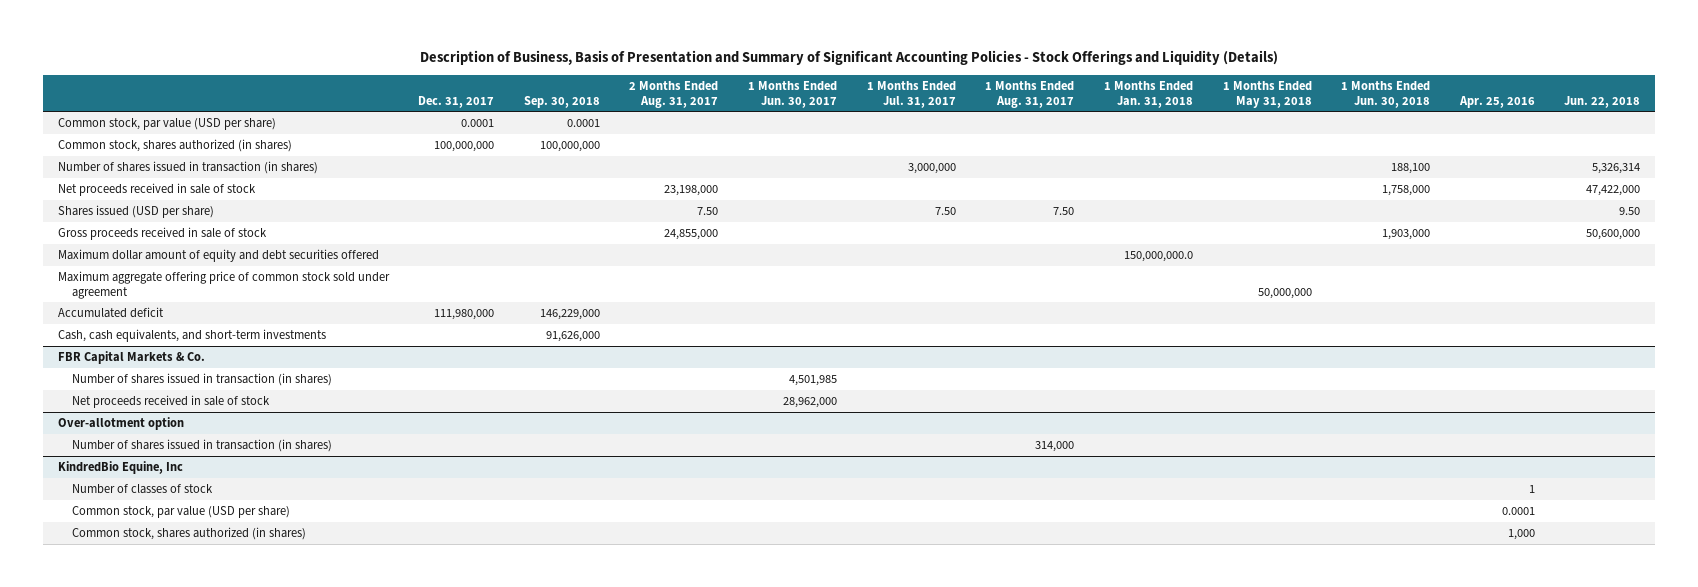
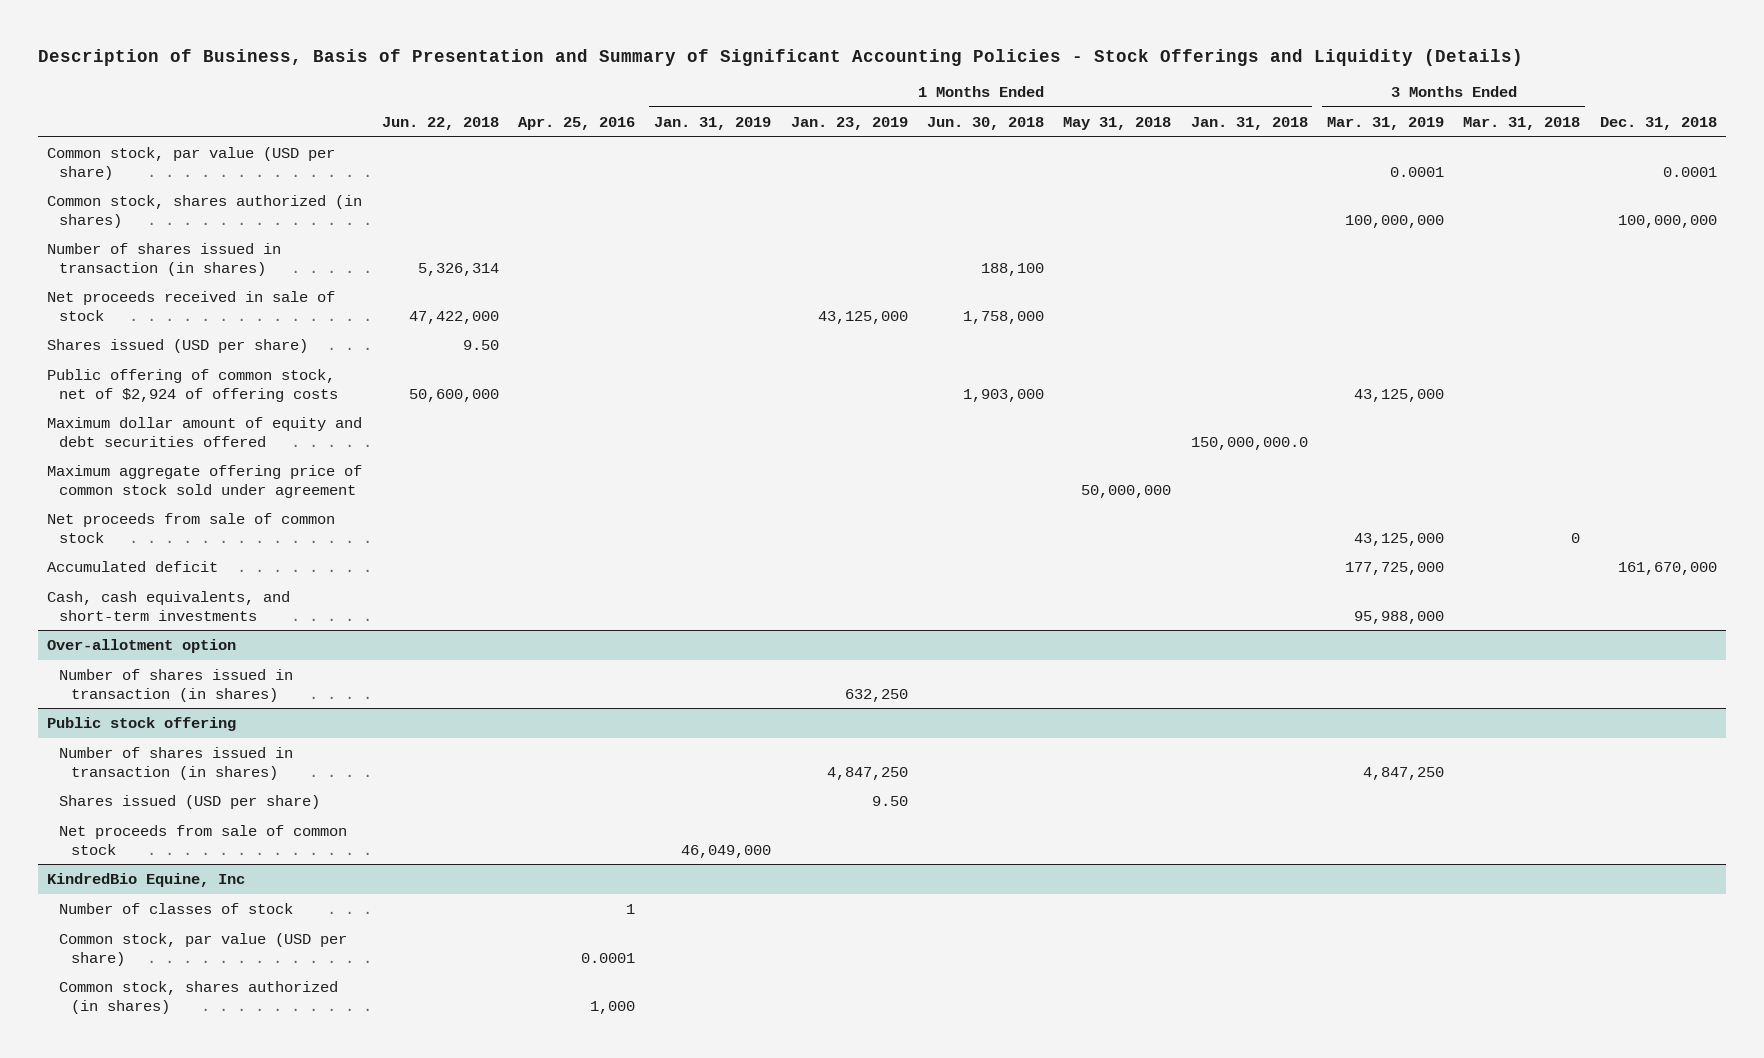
- | Dec. 31, 2017 | Sep. 30, 2018 | 2 Months Ended Aug. 31, 2017 | 1 Months Ended Jun. 30, 2017 | 1 Months Ended Jul. 31, 2017 | 1 Months Ended Aug. 31, 2017 | 1 Months Ended Jan. 31, 2018 | 1 Months Ended May 31, 2018 | 1 Months Ended Jun. 30, 2018 | Apr. 25, 2016 | Jun. 22, 2018
+ | Jun. 22, 2018 | Apr. 25, 2016 | 1 Months Ended Jan. 31, 2019 | 1 Months Ended Jan. 23, 2019 | 1 Months Ended Jun. 30, 2018 | 1 Months Ended May 31, 2018 | 1 Months Ended Jan. 31, 2018 | 3 Months Ended Mar. 31, 2019 | 3 Months Ended Mar. 31, 2018 | Dec. 31, 2018
- Gross proceeds received in sale of stock | | | 24,855,000 | | | | | | 1,903,000 | | 50,600,000
+ Public offering of common stock, net of $2,924 of offering costs | 50,600,000 | | | | 1,903,000 | | | 43,125,000 | |
+ Net proceeds from sale of common stock | | | | | | | | 43,125,000 | 0 |
- FBR Capital Markets & Co.
- Number of shares issued in transaction (in shares) | | | | 4,501,985 | | | | | | |
- Net proceeds received in sale of stock | | | | 28,962,000 | | | | | | |
+ Public stock offering
+ Number of shares issued in transaction (in shares) | | | | 4,847,250 | | | | 4,847,250 | |
+ Shares issued (USD per share) | | | | 9.50 | | | | | |
+ Net proceeds from sale of common stock | | | 46,049,000 | | | | | | |

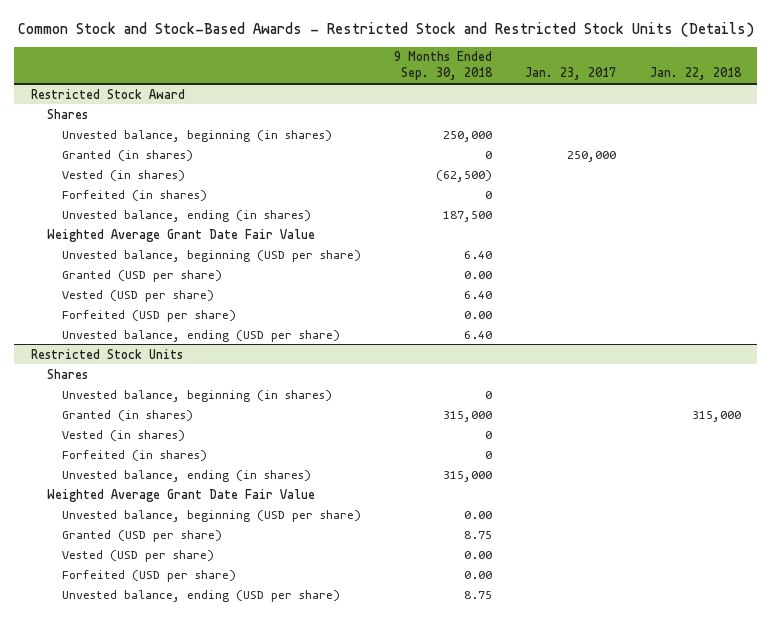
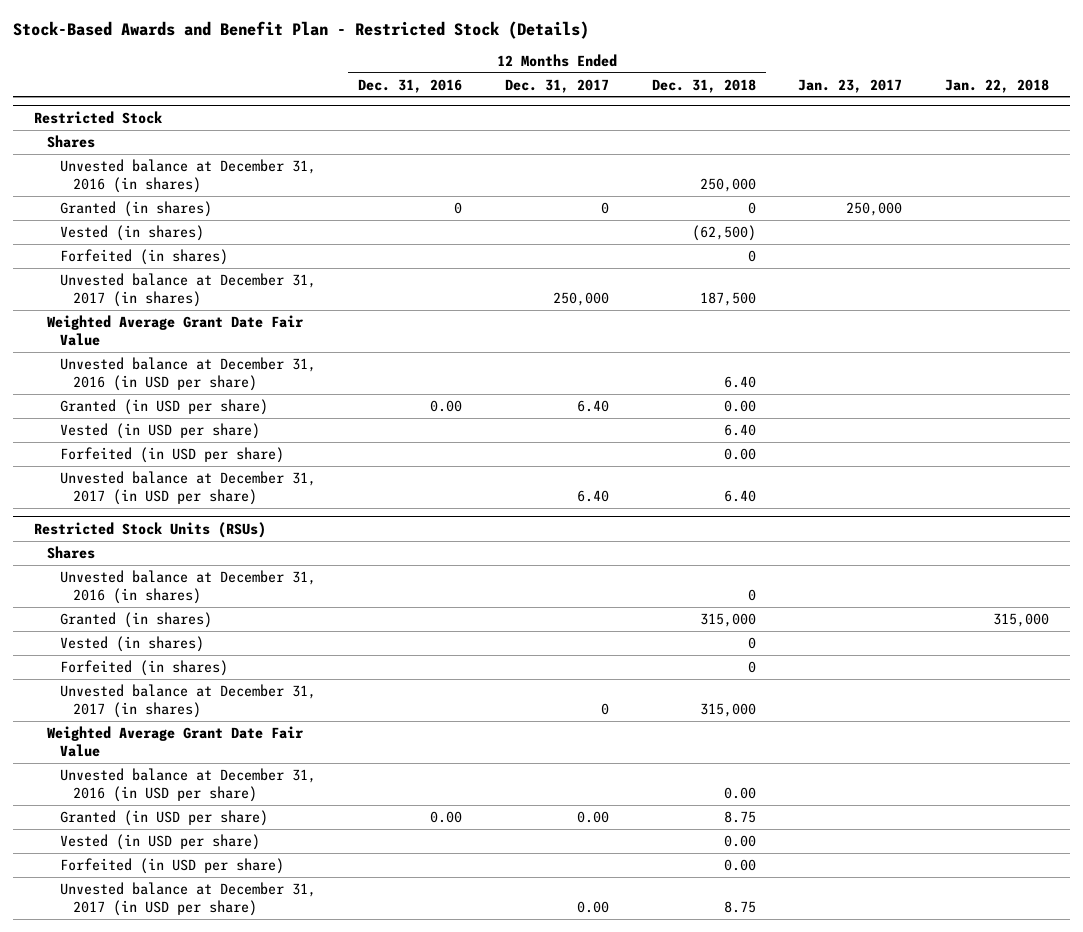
- Common Stock and Stock-Based Awards - Restricted Stock and Restricted Stock Units (Details)
+ Stock-Based Awards and Benefit Plan - Restricted Stock (Details)
- | 9 Months Ended Sep. 30, 2018 | Jan. 23, 2017 | Jan. 22, 2018
+ | 12 Months Ended Dec. 31, 2016 | 12 Months Ended Dec. 31, 2017 | 12 Months Ended Dec. 31, 2018 | Jan. 23, 2017 | Jan. 22, 2018
- Restricted Stock Award
+ Restricted Stock
- Unvested balance, beginning (in shares) | 250,000 | |
+ Unvested balance at December 31, 2016 (in shares) | | | 250,000 | |
- Unvested balance, ending (in shares) | 187,500 | |
+ Unvested balance at December 31, 2017 (in shares) | | 250,000 | 187,500 | |
- Unvested balance, beginning (USD per share) | 6.40 | |
- Granted (USD per share) | 0.00 | |
- Vested (USD per share) | 6.40 | |
- Forfeited (USD per share) | 0.00 | |
- Unvested balance, ending (USD per share) | 6.40 | |
- Restricted Stock Units
+ Unvested balance at December 31, 2016 (in USD per share) | | | 6.40 | |
+ Granted (in USD per share) | 0.00 | 6.40 | 0.00 | |
+ Vested (in USD per share) | | | 6.40 | |
+ Forfeited (in USD per share) | | | 0.00 | |
+ Unvested balance at December 31, 2017 (in USD per share) | | 6.40 | 6.40 | |
+ Restricted Stock Units (RSUs)
- Unvested balance, beginning (in shares) | 0 | |
+ Unvested balance at December 31, 2016 (in shares) | | | 0 | |
- Unvested balance, ending (in shares) | 315,000 | |
+ Unvested balance at December 31, 2017 (in shares) | | 0 | 315,000 | |
- Unvested balance, beginning (USD per share) | 0.00 | |
- Granted (USD per share) | 8.75 | |
- Vested (USD per share) | 0.00 | |
- Forfeited (USD per share) | 0.00 | |
- Unvested balance, ending (USD per share) | 8.75 | |
+ Unvested balance at December 31, 2016 (in USD per share) | | | 0.00 | |
+ Granted (in USD per share) | 0.00 | 0.00 | 8.75 | |
+ Vested (in USD per share) | | | 0.00 | |
+ Forfeited (in USD per share) | | | 0.00 | |
+ Unvested balance at December 31, 2017 (in USD per share) | | 0.00 | 8.75 | |

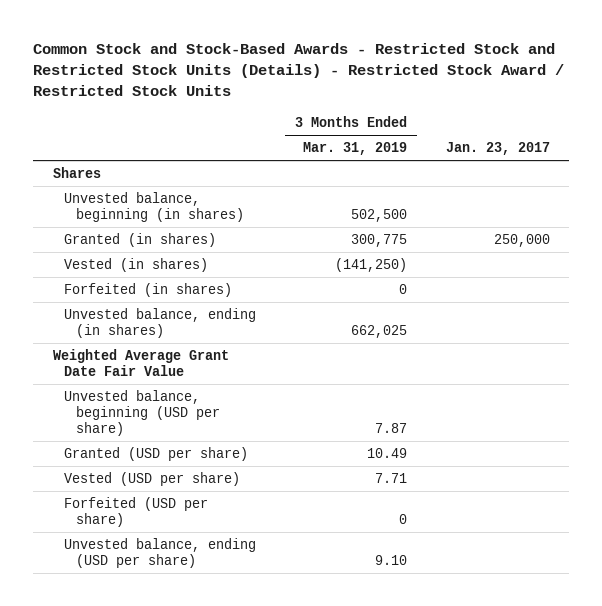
- Stock-Based Awards and Benefit Plan - Restricted Stock (Details)
+ Common Stock and Stock-Based Awards - Restricted Stock and Restricted Stock Units (Details) - Restricted Stock Award / Restricted Stock Units
- | 12 Months Ended Dec. 31, 2016 | 12 Months Ended Dec. 31, 2017 | 12 Months Ended Dec. 31, 2018 | Jan. 23, 2017 | Jan. 22, 2018
+ | 3 Months Ended Mar. 31, 2019 | Jan. 23, 2017
- Restricted Stock
- Unvested balance at December 31, 2016 (in shares) | | | 250,000 | |
+ Unvested balance, beginning (in shares) | 502,500 |
- Unvested balance at December 31, 2017 (in shares) | | 250,000 | 187,500 | |
+ Unvested balance, ending (in shares) | 662,025 |
- Unvested balance at December 31, 2016 (in USD per share) | | | 6.40 | |
- Granted (in USD per share) | 0.00 | 6.40 | 0.00 | |
- Vested (in USD per share) | | | 6.40 | |
- Forfeited (in USD per share) | | | 0.00 | |
- Unvested balance at December 31, 2017 (in USD per share) | | 6.40 | 6.40 | |
- Restricted Stock Units (RSUs)
- Shares
- Unvested balance at December 31, 2016 (in shares) | | | 0 | |
- Granted (in shares) | | | 315,000 | | 315,000
- Vested (in shares) | | | 0 | |
- Forfeited (in shares) | | | 0 | |
- Unvested balance at December 31, 2017 (in shares) | | 0 | 315,000 | |
- Weighted Average Grant Date Fair Value
- Unvested balance at December 31, 2016 (in USD per share) | | | 0.00 | |
- Granted (in USD per share) | 0.00 | 0.00 | 8.75 | |
- Vested (in USD per share) | | | 0.00 | |
- Forfeited (in USD per share) | | | 0.00 | |
- Unvested balance at December 31, 2017 (in USD per share) | | 0.00 | 8.75 | |
+ Unvested balance, beginning (USD per share) | 7.87 |
+ Granted (USD per share) | 10.49 |
+ Vested (USD per share) | 7.71 |
+ Forfeited (USD per share) | 0 |
+ Unvested balance, ending (USD per share) | 9.10 |

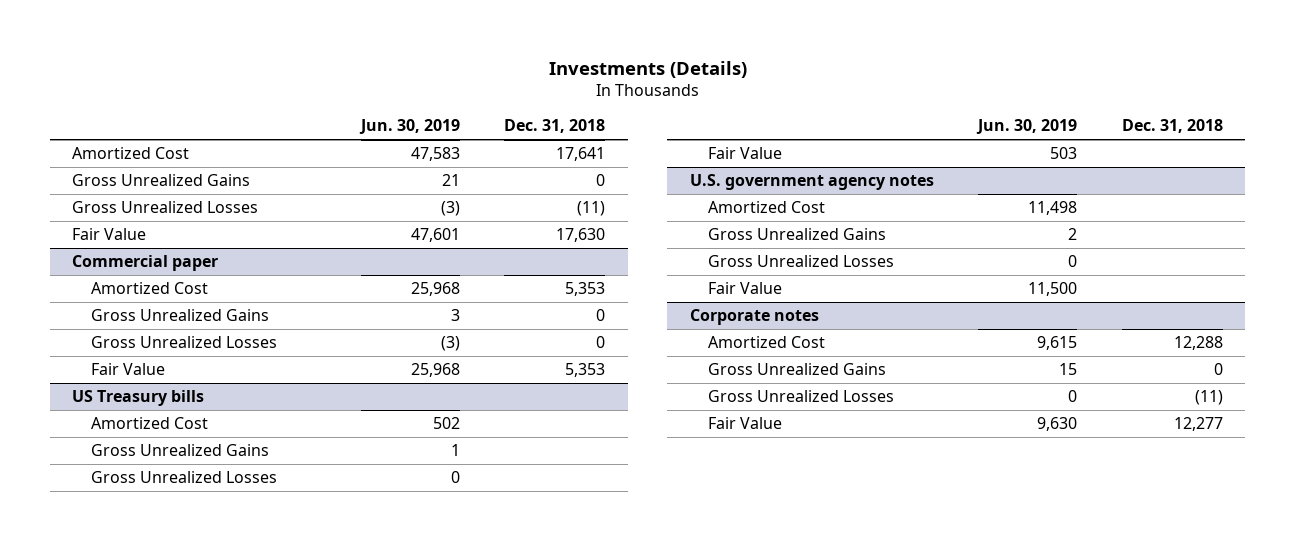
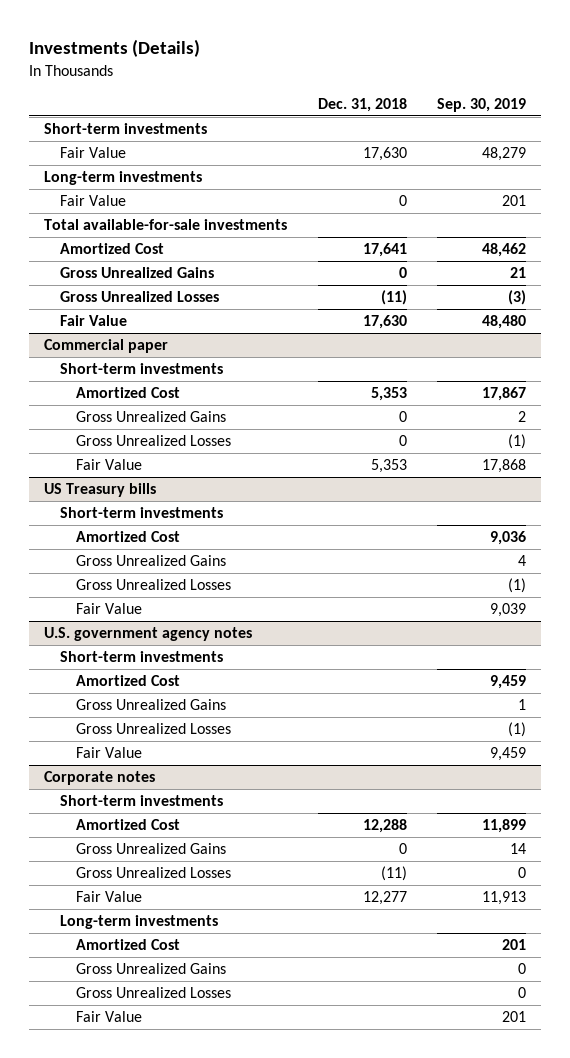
- | Jun. 30, 2019 | Dec. 31, 2018
+ | Dec. 31, 2018 | Sep. 30, 2019
+ Short-term investments
+ Fair Value | 17,630 | 48,279
+ Long-term investments
+ Fair Value | 0 | 201
+ Total available-for-sale investments
@ Commercial paper
+ Short-term investments
@ US Treasury bills
+ Short-term investments
@ U.S. government agency notes
+ Short-term investments
@ Corporate notes
+ Short-term investments
+ Long-term investments
+ Amortized Cost | | 201
+ Gross Unrealized Gains | | 0
+ Gross Unrealized Losses | | 0
+ Fair Value | | 201

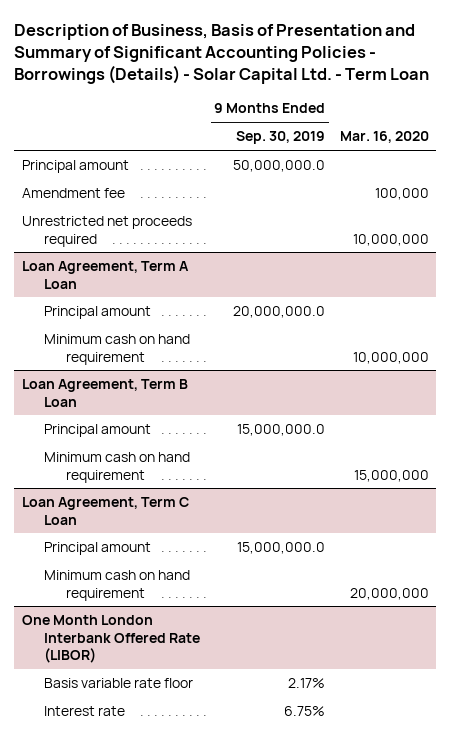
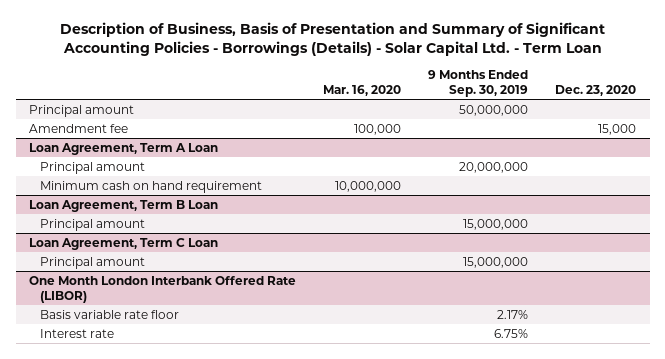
- | 9 Months Ended Sep. 30, 2019 | Mar. 16, 2020
+ | Mar. 16, 2020 | 9 Months Ended Sep. 30, 2019 | Dec. 23, 2020
- Principal amount | 50,000,000.0 |
+ Principal amount | | 50,000,000 |
- Unrestricted net proceeds required | | 10,000,000
@ Loan Agreement, Term A Loan
- Principal amount | 20,000,000.0 |
+ Principal amount | | 20,000,000 |
@ Loan Agreement, Term B Loan
- Principal amount | 15,000,000.0 |
- Minimum cash on hand requirement | | 15,000,000
+ Principal amount | | 15,000,000 |
@ Loan Agreement, Term C Loan
- Principal amount | 15,000,000.0 |
- Minimum cash on hand requirement | | 20,000,000
+ Principal amount | | 15,000,000 |

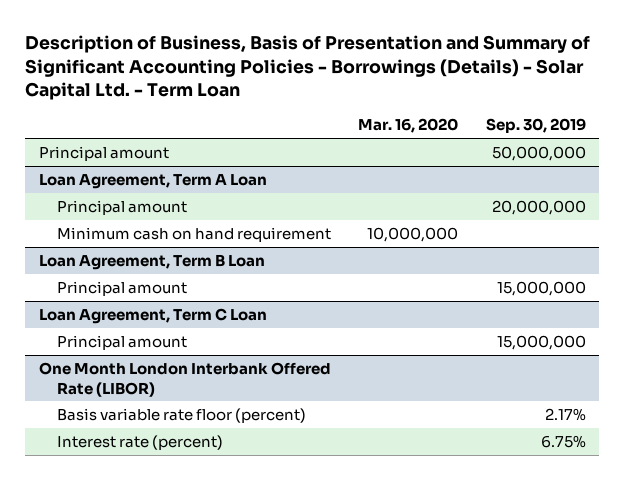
- | Mar. 16, 2020 | 9 Months Ended Sep. 30, 2019 | Dec. 23, 2020
+ | Mar. 16, 2020 | Sep. 30, 2019
- Amendment fee | 100,000 | | 15,000
@ One Month London Interbank Offered Rate (LIBOR)
- Basis variable rate floor | | 2.17% |
- Interest rate | | 6.75% |
+ Basis variable rate floor (percent) | | 2.17%
+ Interest rate (percent) | | 6.75%

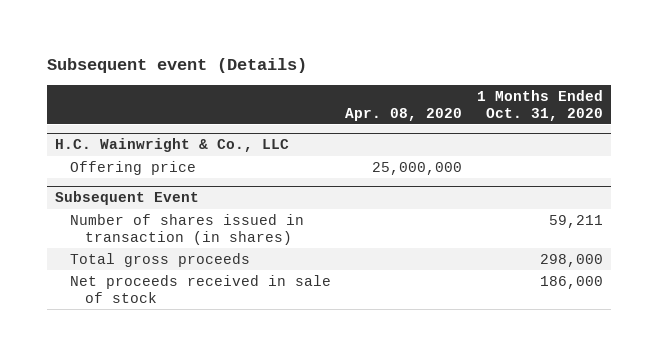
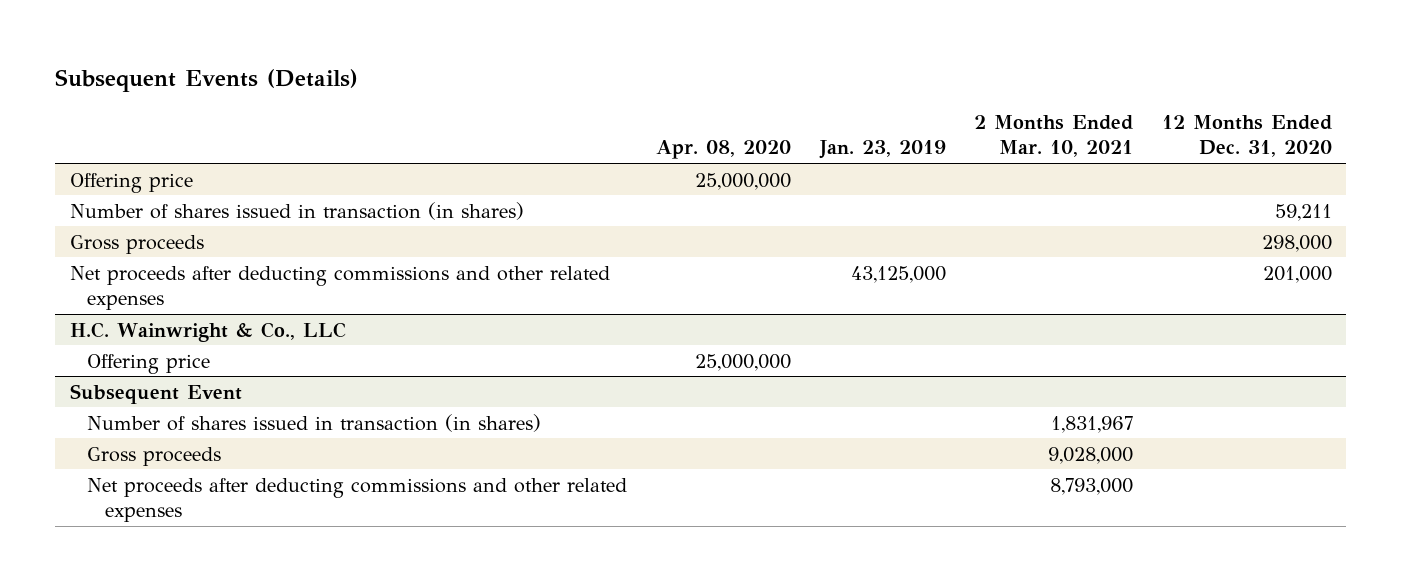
- Subsequent event (Details)
+ Subsequent Events (Details)
- | Apr. 08, 2020 | 1 Months Ended Oct. 31, 2020
+ | Apr. 08, 2020 | Jan. 23, 2019 | 2 Months Ended Mar. 10, 2021 | 12 Months Ended Dec. 31, 2020
+ Offering price | 25,000,000 | | |
+ Number of shares issued in transaction (in shares) | | | | 59,211
+ Gross proceeds | | | | 298,000
+ Net proceeds after deducting commissions and other related expenses | | 43,125,000 | | 201,000
@ Subsequent Event
- Total gross proceeds | | 298,000
- Net proceeds received in sale of stock | | 186,000
+ Gross proceeds | | | 9,028,000 |
+ Net proceeds after deducting commissions and other related expenses | | | 8,793,000 |

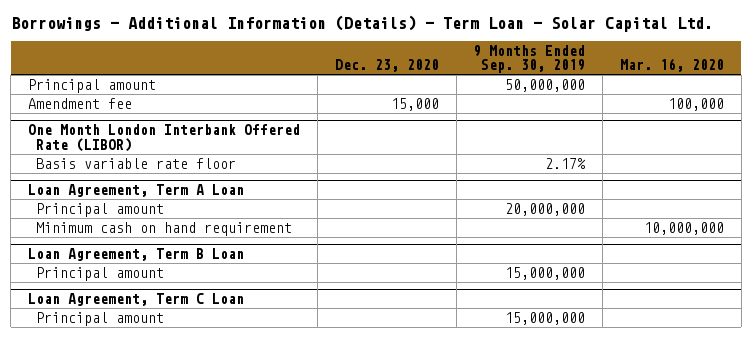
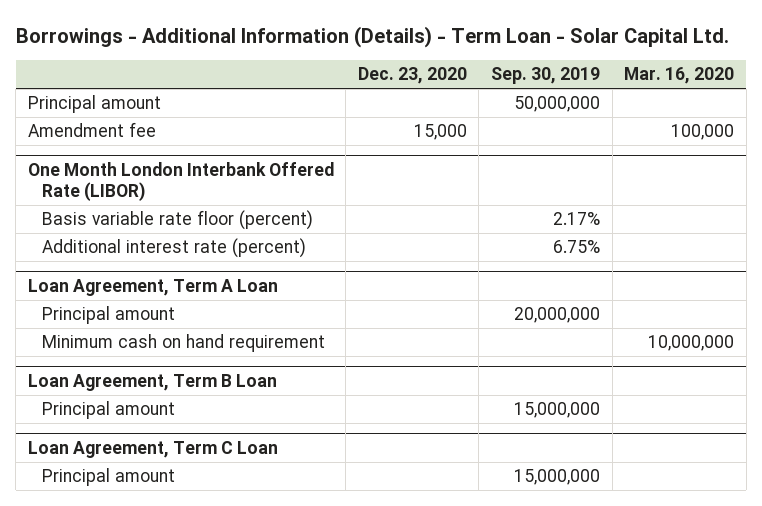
- | Dec. 23, 2020 | 9 Months Ended Sep. 30, 2019 | Mar. 16, 2020
+ | Dec. 23, 2020 | Sep. 30, 2019 | Mar. 16, 2020
@ One Month London Interbank Offered Rate (LIBOR)
- Basis variable rate floor | | 2.17% |
+ Basis variable rate floor (percent) | | 2.17% |
+ Additional interest rate (percent) | | 6.75% |

